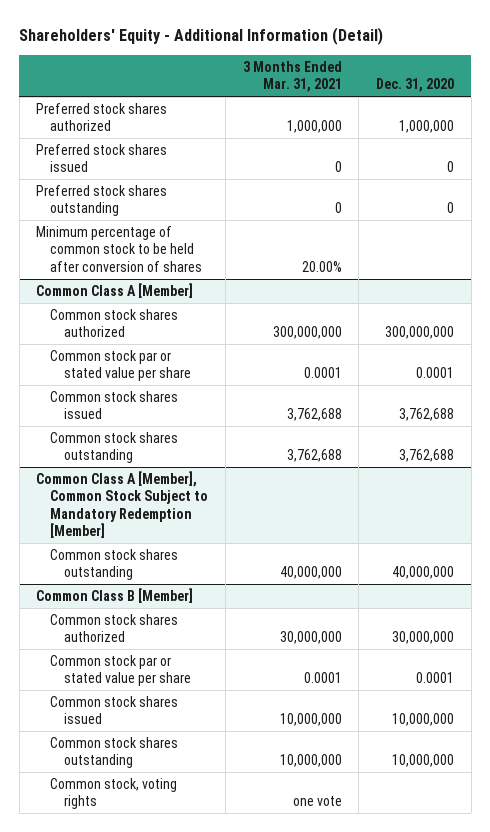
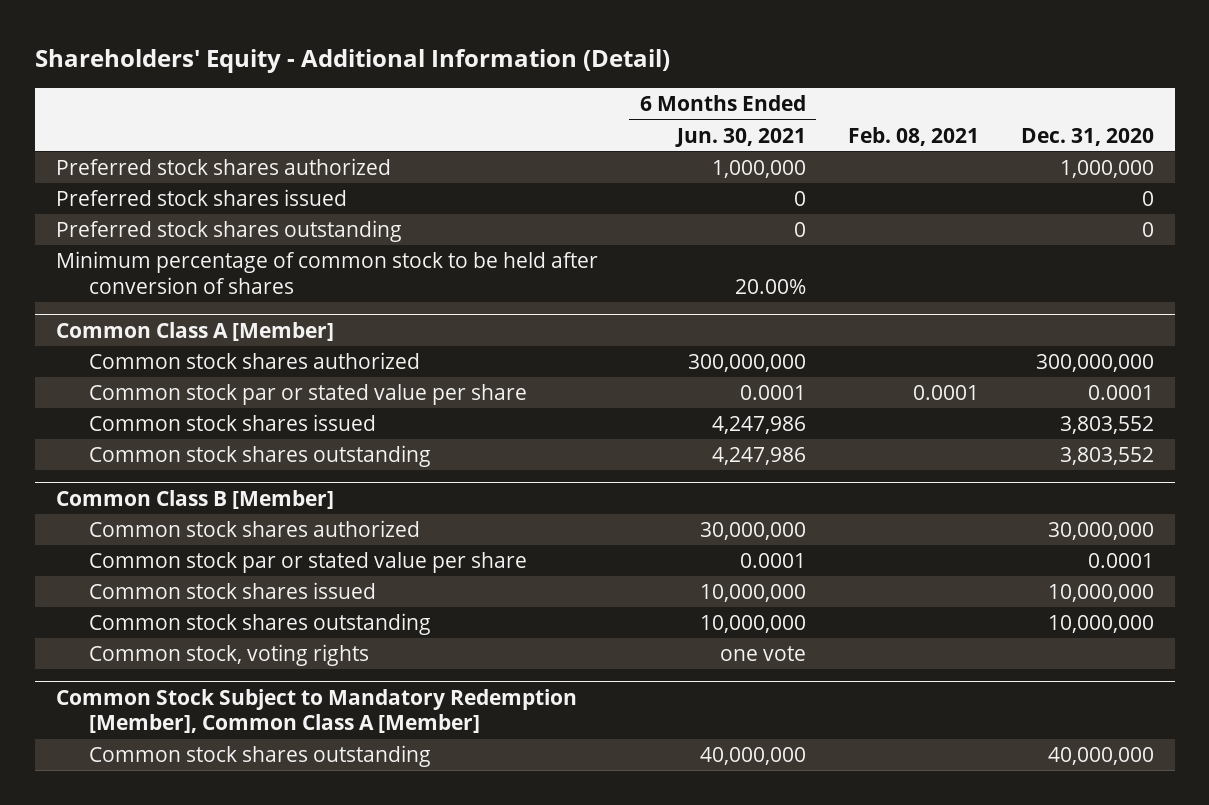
- | 3 Months Ended Mar. 31, 2021 | Dec. 31, 2020
+ | 6 Months Ended Jun. 30, 2021 | Feb. 08, 2021 | Dec. 31, 2020
@ Common Class A [Member]
- Common stock shares issued | 3,762,688 | 3,762,688
- Common stock shares outstanding | 3,762,688 | 3,762,688
- Common Class A [Member], Common Stock Subject to Mandatory Redemption [Member]
- Common stock shares outstanding | 40,000,000 | 40,000,000
@ Common Class A [Member]
+ Common stock shares issued | 4,247,986 | | 3,803,552
+ Common stock shares outstanding | 4,247,986 | | 3,803,552
+ Common Stock Subject to Mandatory Redemption [Member], Common Class A [Member]
+ Common stock shares outstanding | 40,000,000 | | 40,000,000

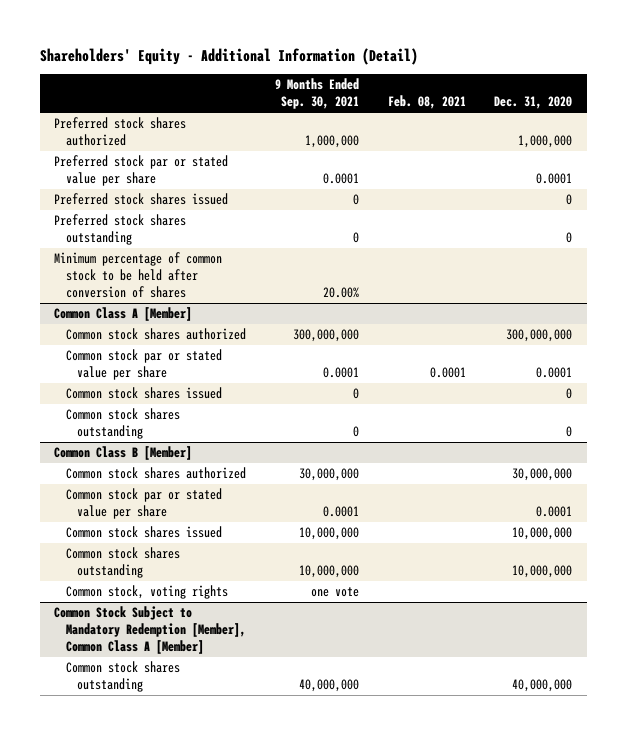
- | 6 Months Ended Jun. 30, 2021 | Feb. 08, 2021 | Dec. 31, 2020
+ | 9 Months Ended Sep. 30, 2021 | Feb. 08, 2021 | Dec. 31, 2020
+ Preferred stock par or stated value per share | 0.0001 | | 0.0001
@ Common Class A [Member]
- Common stock shares issued | 4,247,986 | | 3,803,552
- Common stock shares outstanding | 4,247,986 | | 3,803,552
+ Common stock shares issued | 0 | | 0
+ Common stock shares outstanding | 0 | | 0

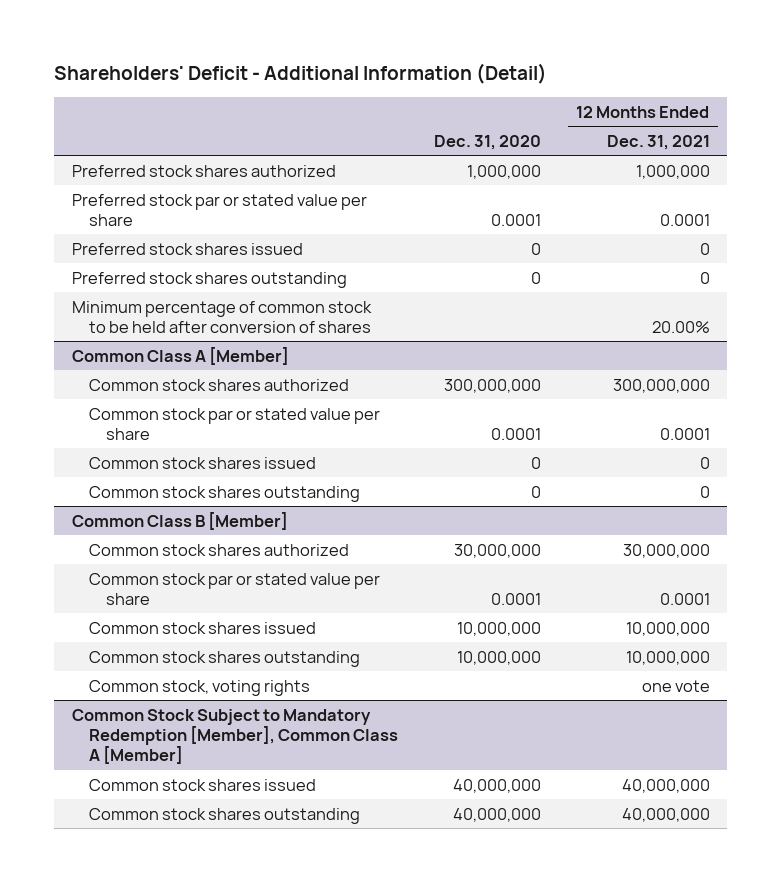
- Shareholders' Equity - Additional Information (Detail)
+ Shareholders' Deficit - Additional Information (Detail)
- | 9 Months Ended Sep. 30, 2021 | Feb. 08, 2021 | Dec. 31, 2020
+ | Dec. 31, 2020 | 12 Months Ended Dec. 31, 2021
@ Common Stock Subject to Mandatory Redemption [Member], Common Class A [Member]
+ Common stock shares issued | 40,000,000 | 40,000,000

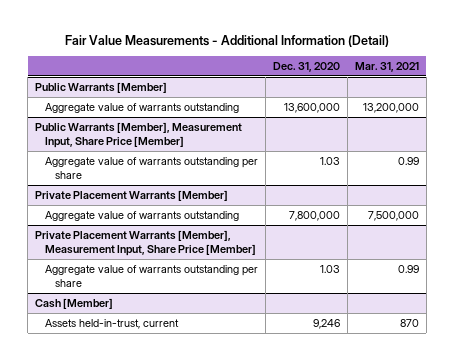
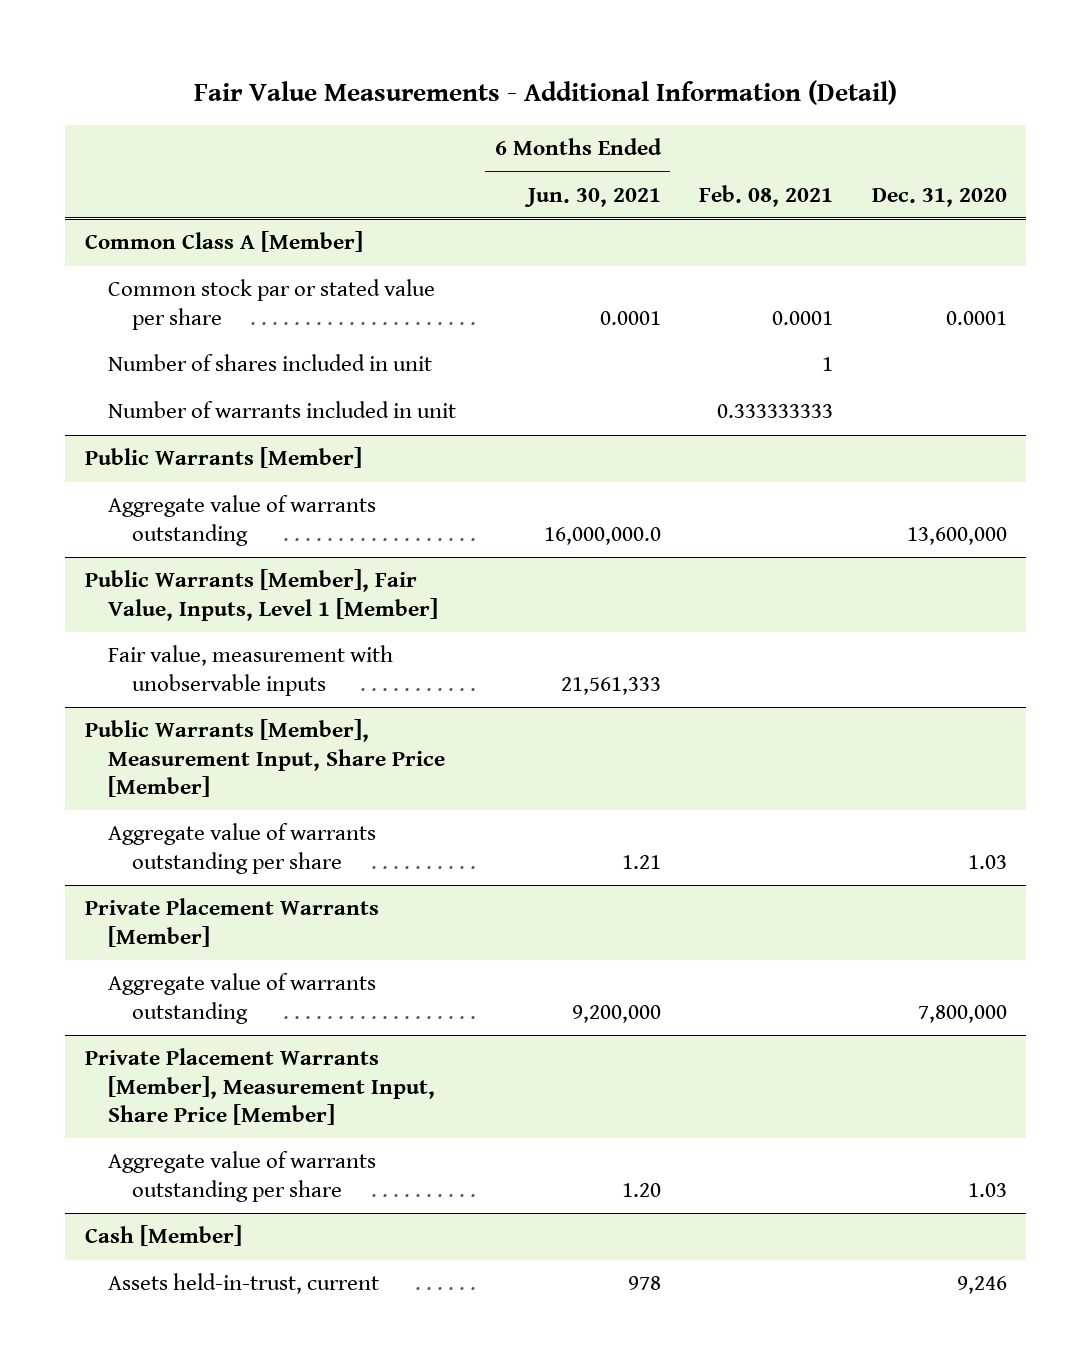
- | Dec. 31, 2020 | Mar. 31, 2021
+ | 6 Months Ended Jun. 30, 2021 | Feb. 08, 2021 | Dec. 31, 2020
+ Common Class A [Member]
+ Common stock par or stated value per share | 0.0001 | 0.0001 | 0.0001
+ Number of shares included in unit | | 1 |
+ Number of warrants included in unit | | 0.333333333 |
+ Public Warrants [Member], Fair Value, Inputs, Level 1 [Member]
+ Fair value, measurement with unobservable inputs | 21,561,333 | |

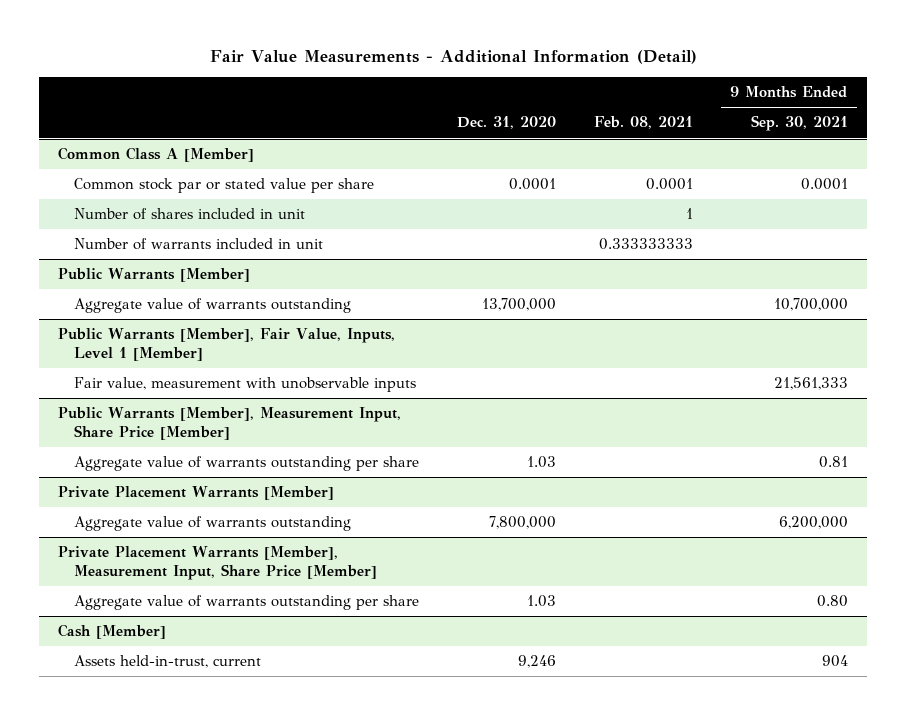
- | 6 Months Ended Jun. 30, 2021 | Feb. 08, 2021 | Dec. 31, 2020
+ | Dec. 31, 2020 | Feb. 08, 2021 | 9 Months Ended Sep. 30, 2021
@ Public Warrants [Member]
- Aggregate value of warrants outstanding | 16,000,000.0 | | 13,600,000
+ Aggregate value of warrants outstanding | 13,700,000 | | 10,700,000

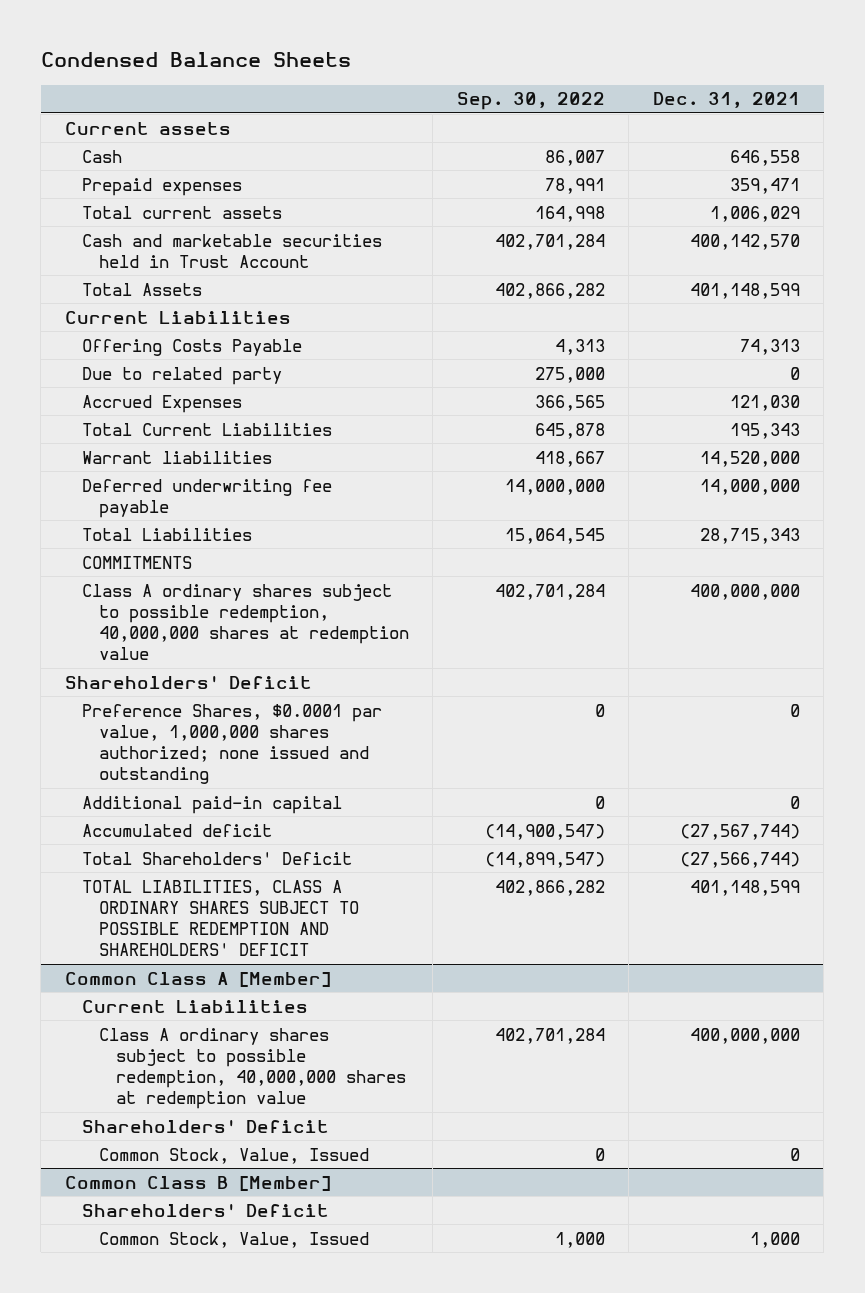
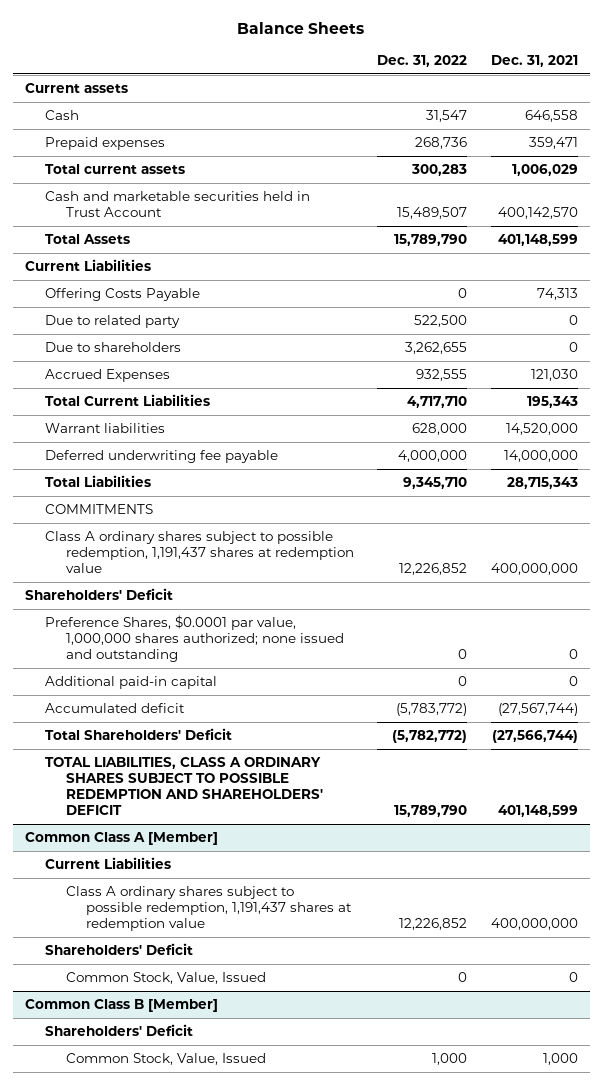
- Condensed Balance Sheets
+ Balance Sheets
- | Sep. 30, 2022 | Dec. 31, 2021
+ | Dec. 31, 2022 | Dec. 31, 2021
+ Due to shareholders | 3,262,655 | 0
- Class A ordinary shares subject to possible redemption, 40,000,000 shares at redemption value | 402,701,284 | 400,000,000
+ Class A ordinary shares subject to possible redemption, 1,191,437 shares at redemption value | 12,226,852 | 400,000,000
@ Common Class A [Member]
- Class A ordinary shares subject to possible redemption, 40,000,000 shares at redemption value | 402,701,284 | 400,000,000
+ Class A ordinary shares subject to possible redemption, 1,191,437 shares at redemption value | 12,226,852 | 400,000,000

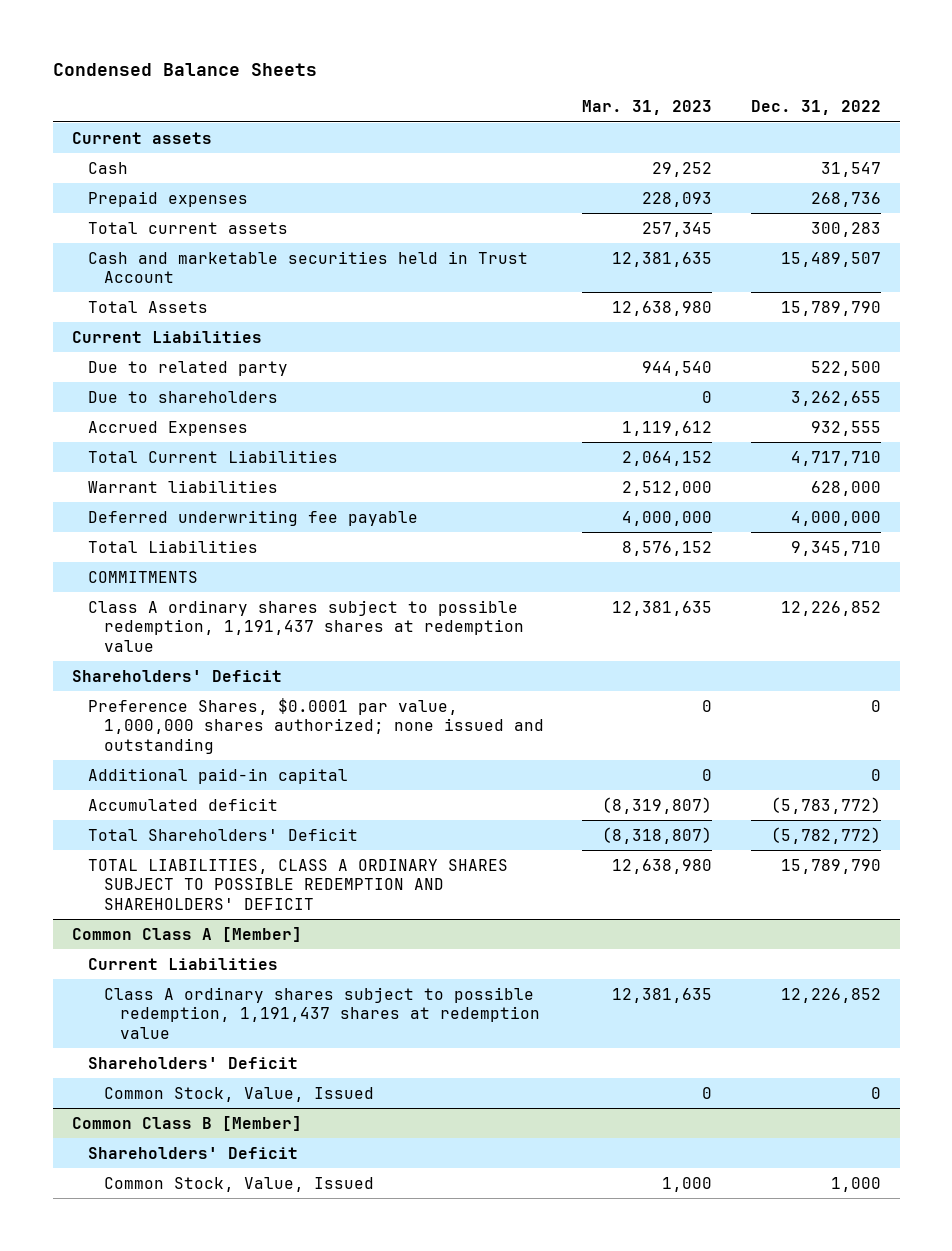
- Balance Sheets
+ Condensed Balance Sheets
- | Dec. 31, 2022 | Dec. 31, 2021
+ | Mar. 31, 2023 | Dec. 31, 2022
- Offering Costs Payable | 0 | 74,313

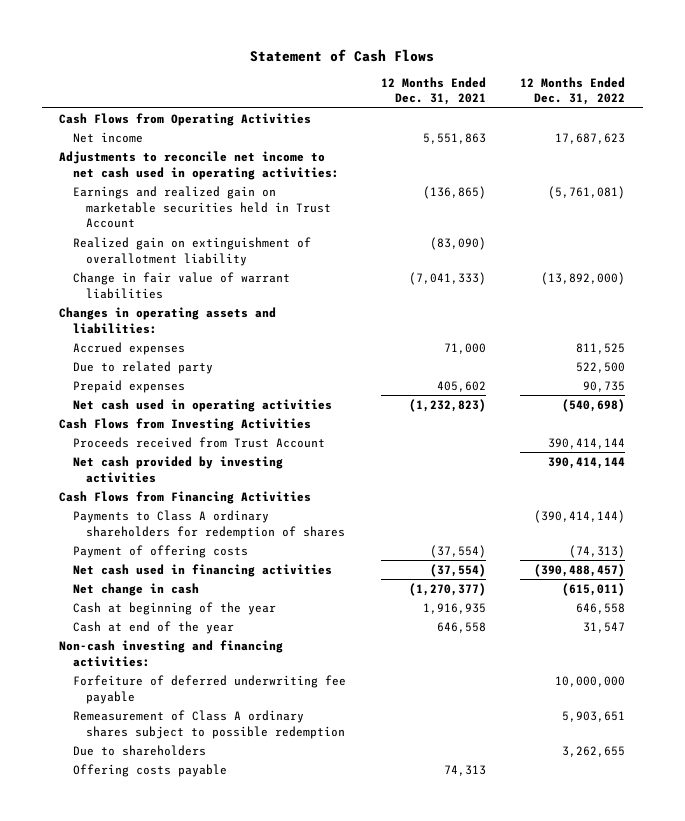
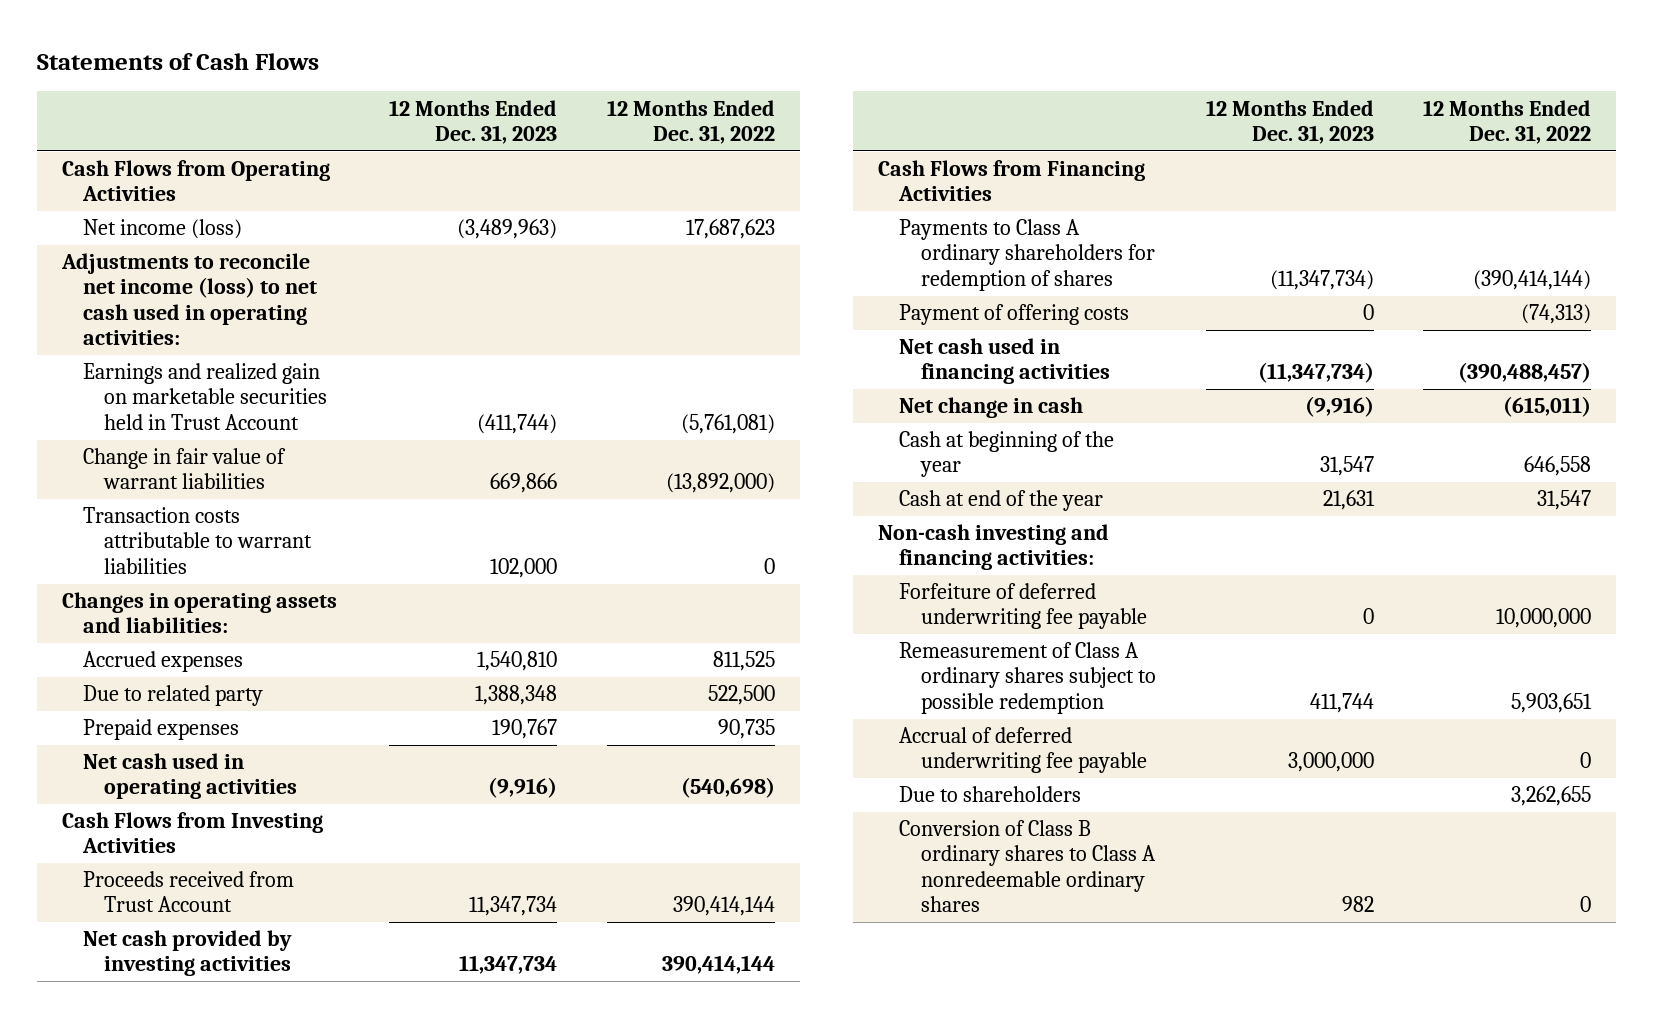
- Statement of Cash Flows
+ Statements of Cash Flows
- | 12 Months Ended Dec. 31, 2021 | 12 Months Ended Dec. 31, 2022
+ | 12 Months Ended Dec. 31, 2023 | 12 Months Ended Dec. 31, 2022
- Net income | 5,551,863 | 17,687,623
- Adjustments to reconcile net income to net cash used in operating activities:
+ Net income (loss) | (3,489,963) | 17,687,623
+ Adjustments to reconcile net income (loss) to net cash used in operating activities:
- Realized gain on extinguishment of overallotment liability | (83,090) |
+ Transaction costs attributable to warrant liabilities | 102,000 | 0
+ Accrual of deferred underwriting fee payable | 3,000,000 | 0
- Offering costs payable | 74,313 |
+ Conversion of Class B ordinary shares to Class A nonredeemable ordinary shares | 982 | 0

